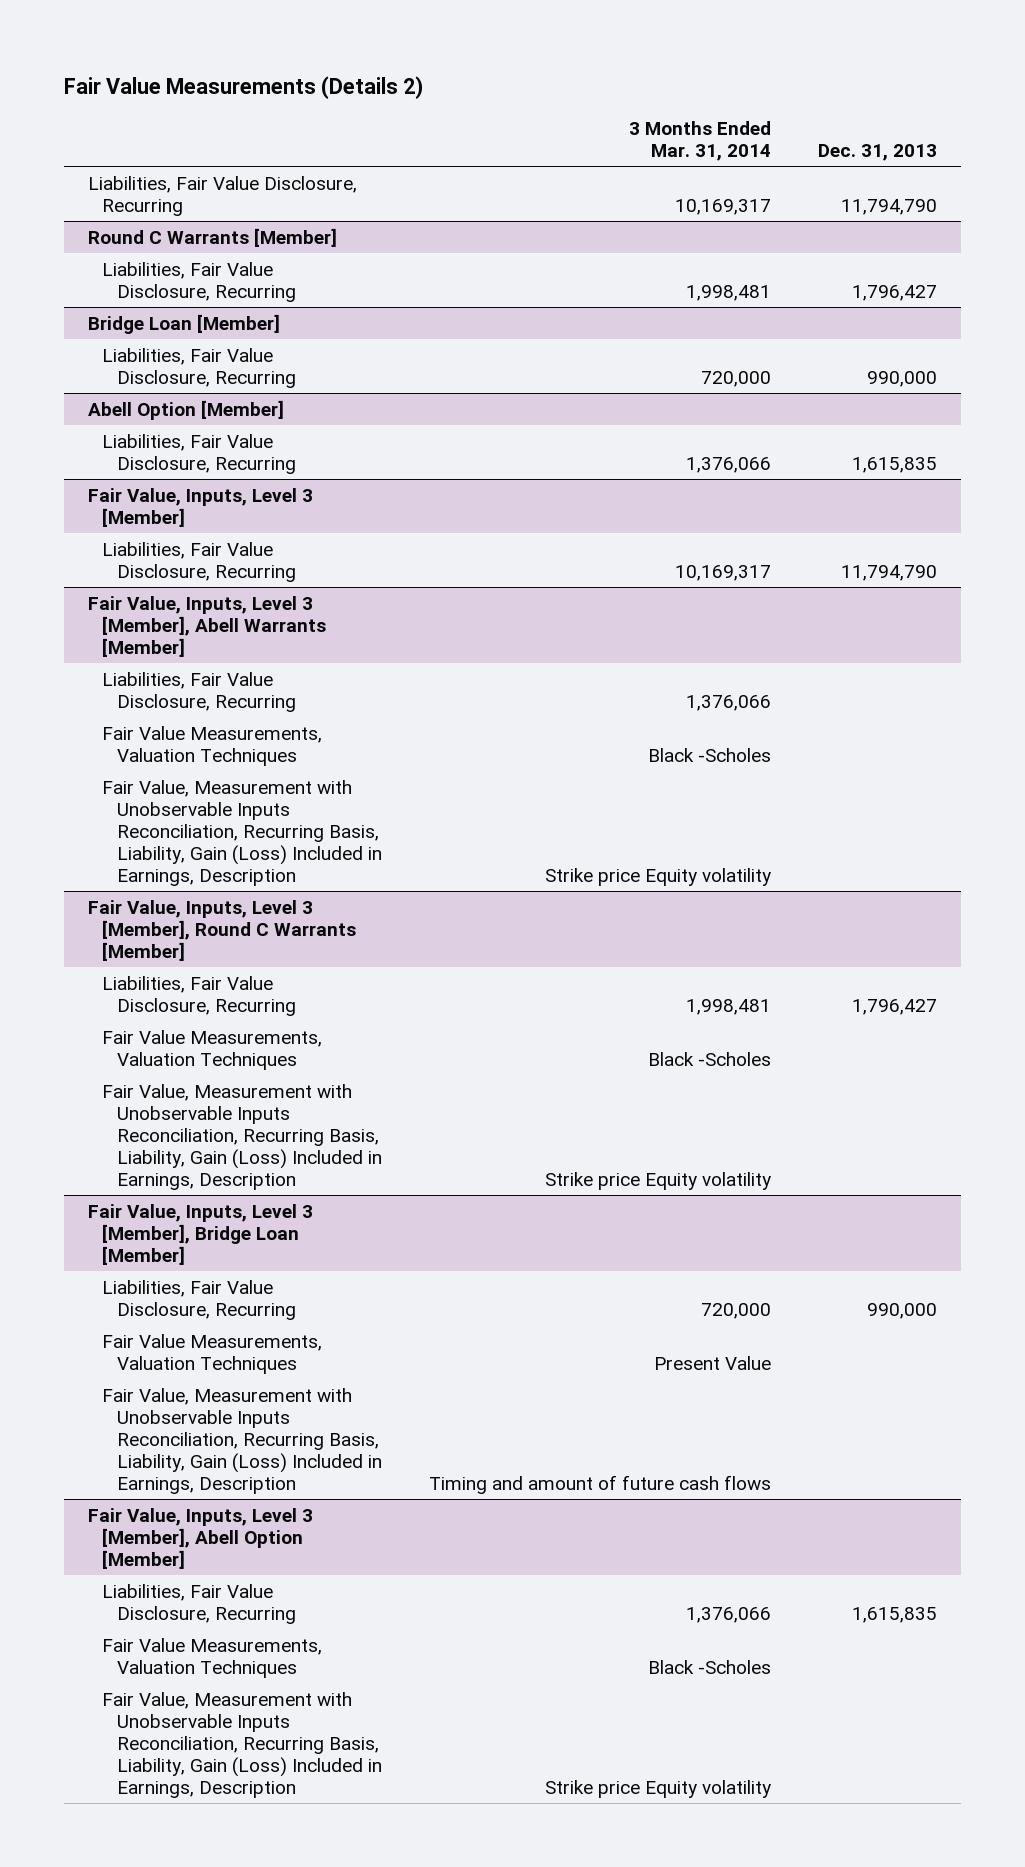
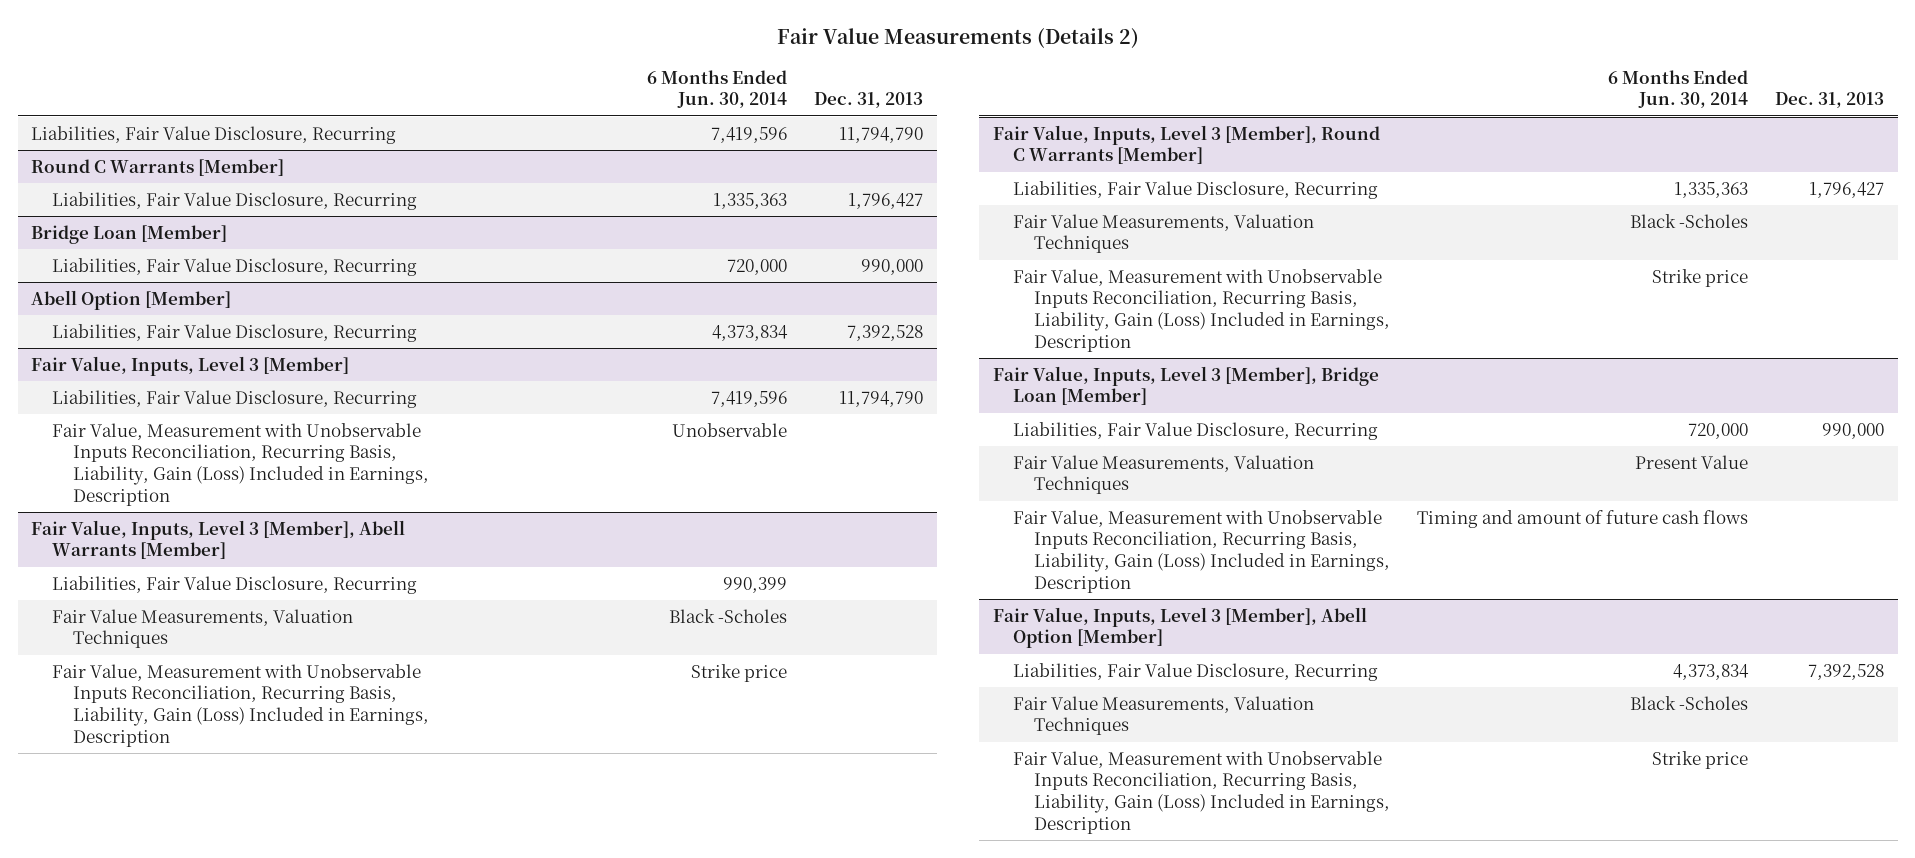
- | 3 Months Ended Mar. 31, 2014 | Dec. 31, 2013
+ | 6 Months Ended Jun. 30, 2014 | Dec. 31, 2013
@ Abell Option [Member]
- Liabilities, Fair Value Disclosure, Recurring | 1,376,066 | 1,615,835
+ Liabilities, Fair Value Disclosure, Recurring | 4,373,834 | 7,392,528
@ Fair Value, Inputs, Level 3 [Member]
+ Fair Value, Measurement with Unobservable Inputs Reconciliation, Recurring Basis, Liability, Gain (Loss) Included in Earnings, Description | Unobservable |
@ Fair Value, Inputs, Level 3 [Member], Abell Option [Member]
- Liabilities, Fair Value Disclosure, Recurring | 1,376,066 | 1,615,835
+ Liabilities, Fair Value Disclosure, Recurring | 4,373,834 | 7,392,528

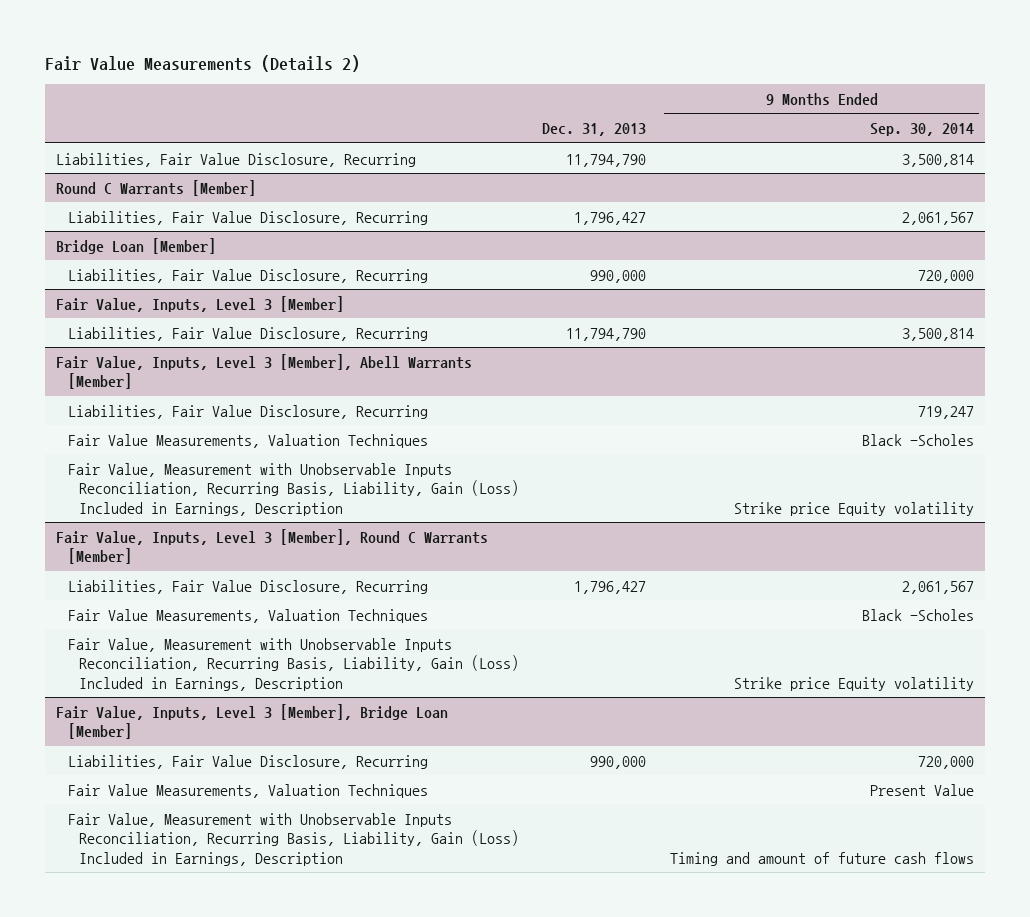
- | 6 Months Ended Jun. 30, 2014 | Dec. 31, 2013
+ | Dec. 31, 2013 | 9 Months Ended Sep. 30, 2014
- Abell Option [Member]
- Liabilities, Fair Value Disclosure, Recurring | 4,373,834 | 7,392,528
@ Fair Value, Inputs, Level 3 [Member]
- Fair Value, Measurement with Unobservable Inputs Reconciliation, Recurring Basis, Liability, Gain (Loss) Included in Earnings, Description | Unobservable |
- Fair Value, Inputs, Level 3 [Member], Abell Option [Member]
- Liabilities, Fair Value Disclosure, Recurring | 4,373,834 | 7,392,528
- Fair Value Measurements, Valuation Techniques | Black -Scholes |
- Fair Value, Measurement with Unobservable Inputs Reconciliation, Recurring Basis, Liability, Gain (Loss) Included in Earnings, Description | Strike price |

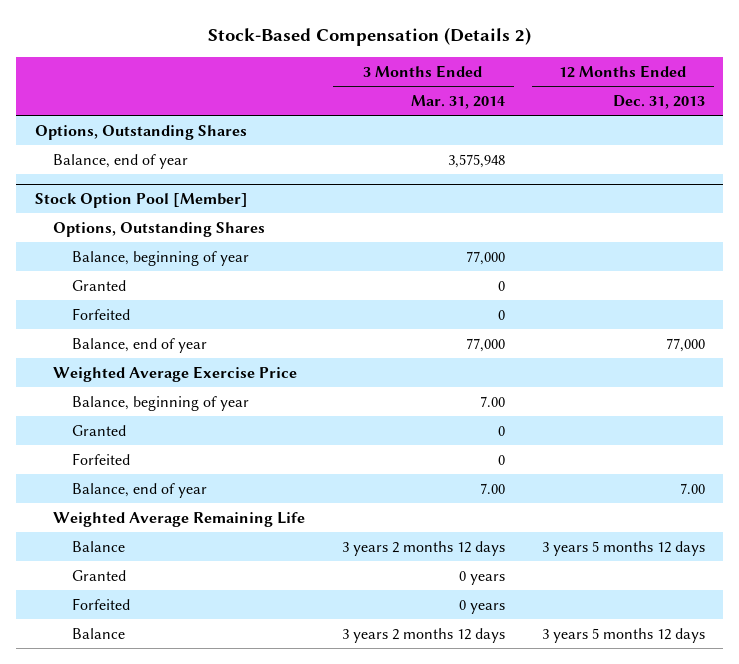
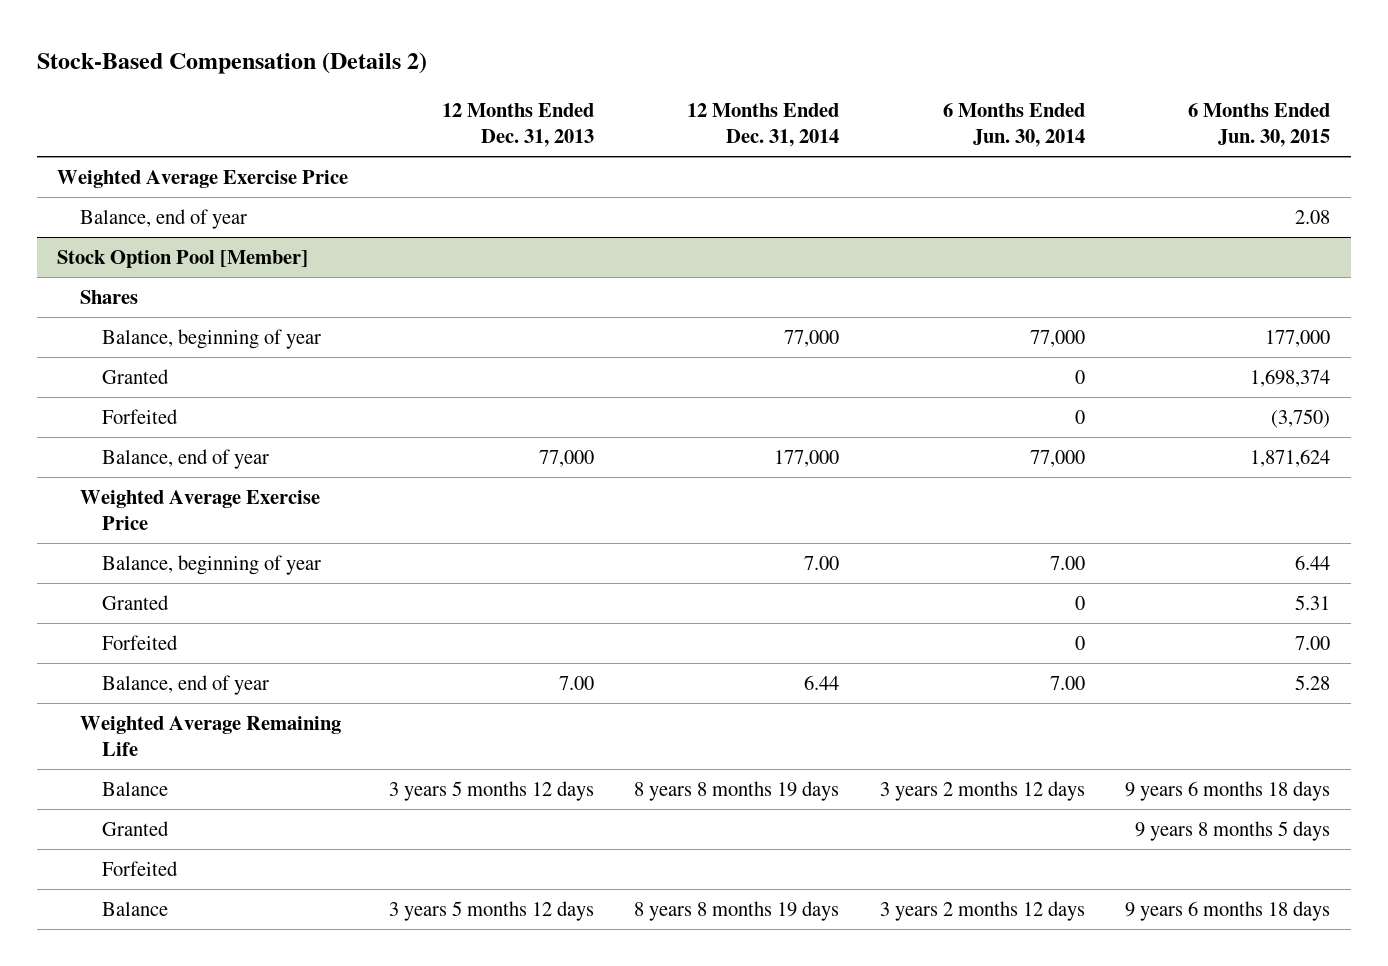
- | 3 Months Ended Mar. 31, 2014 | 12 Months Ended Dec. 31, 2013
+ | 12 Months Ended Dec. 31, 2013 | 12 Months Ended Dec. 31, 2014 | 6 Months Ended Jun. 30, 2014 | 6 Months Ended Jun. 30, 2015
- Options, Outstanding Shares
+ Weighted Average Exercise Price
@ Stock Option Pool [Member]
- Options, Outstanding Shares
+ Shares

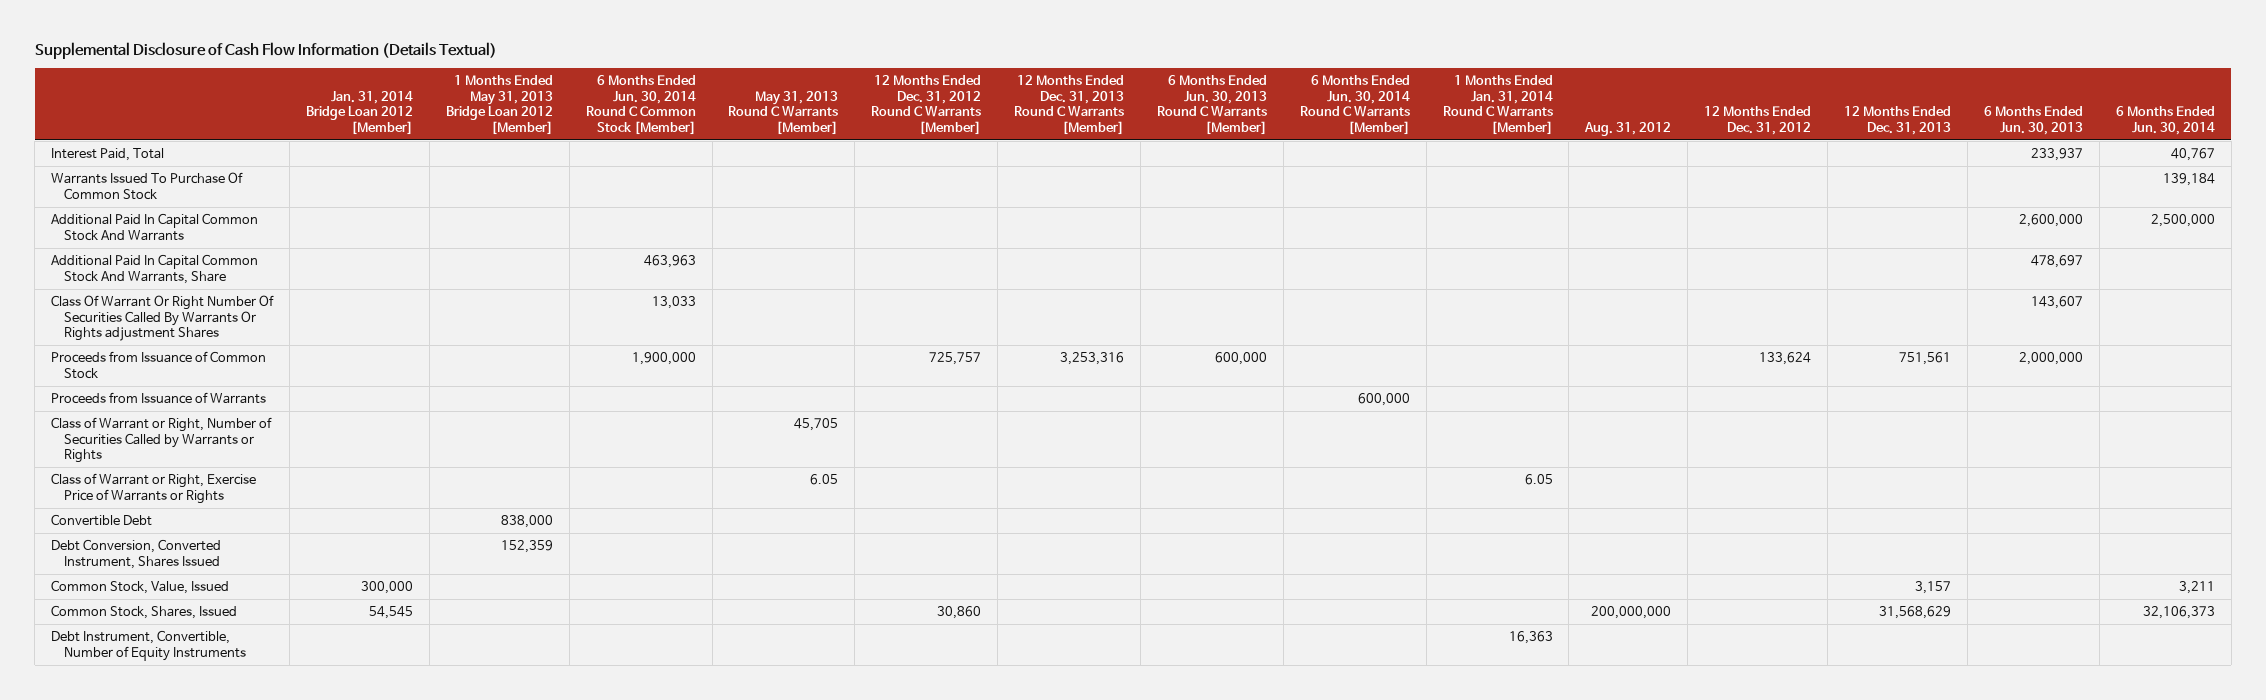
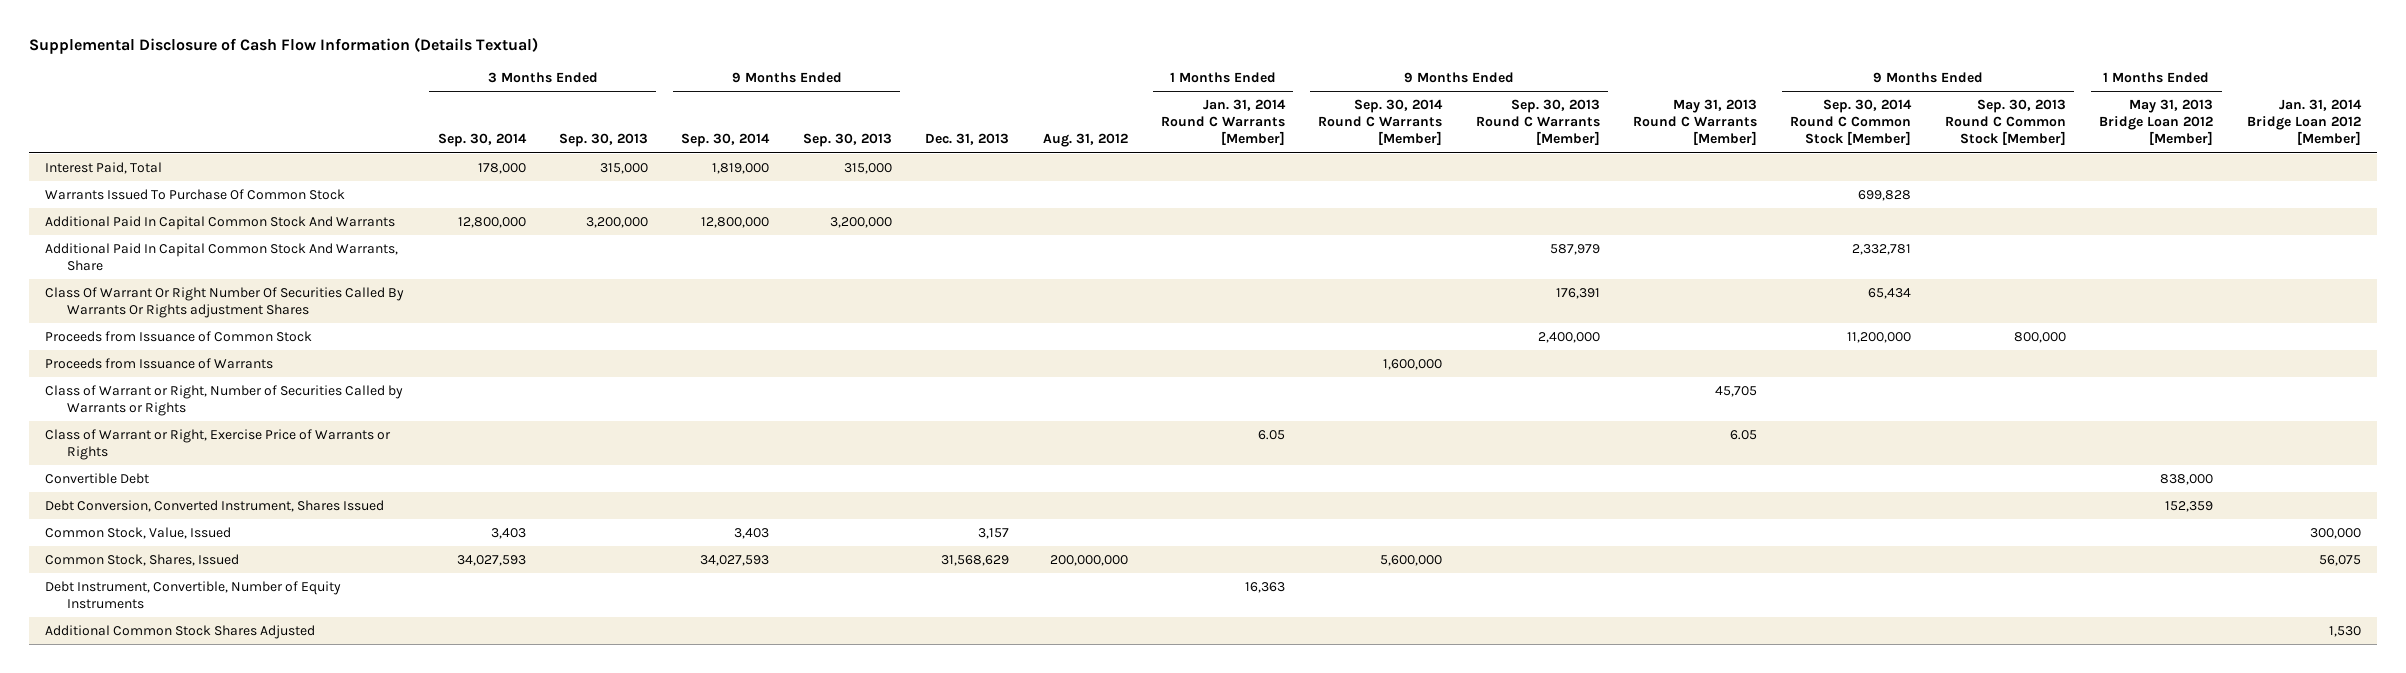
- | Jan. 31, 2014 Bridge Loan 2012 [Member] | 1 Months Ended May 31, 2013 Bridge Loan 2012 [Member] | 6 Months Ended Jun. 30, 2014 Round C Common Stock [Member] | May 31, 2013 Round C Warrants [Member] | 12 Months Ended Dec. 31, 2012 Round C Warrants [Member] | 12 Months Ended Dec. 31, 2013 Round C Warrants [Member] | 6 Months Ended Jun. 30, 2013 Round C Warrants [Member] | 6 Months Ended Jun. 30, 2014 Round C Warrants [Member] | 1 Months Ended Jan. 31, 2014 Round C Warrants [Member] | Aug. 31, 2012 | 12 Months Ended Dec. 31, 2012 | 12 Months Ended Dec. 31, 2013 | 6 Months Ended Jun. 30, 2013 | 6 Months Ended Jun. 30, 2014
+ | 3 Months Ended Sep. 30, 2014 | 3 Months Ended Sep. 30, 2013 | 9 Months Ended Sep. 30, 2014 | 9 Months Ended Sep. 30, 2013 | Dec. 31, 2013 | Aug. 31, 2012 | 1 Months Ended Jan. 31, 2014 Round C Warrants [Member] | 9 Months Ended Sep. 30, 2014 Round C Warrants [Member] | 9 Months Ended Sep. 30, 2013 Round C Warrants [Member] | May 31, 2013 Round C Warrants [Member] | 9 Months Ended Sep. 30, 2014 Round C Common Stock [Member] | 9 Months Ended Sep. 30, 2013 Round C Common Stock [Member] | 1 Months Ended May 31, 2013 Bridge Loan 2012 [Member] | Jan. 31, 2014 Bridge Loan 2012 [Member]
- Common Stock, Shares, Issued | 54,545 | | | | 30,860 | | | | | 200,000,000 | | 31,568,629 | | 32,106,373
+ Common Stock, Shares, Issued | 34,027,593 | | 34,027,593 | | 31,568,629 | 200,000,000 | | 5,600,000 | | | | | | 56,075
+ Additional Common Stock Shares Adjusted | | | | | | | | | | | | | | 1,530

